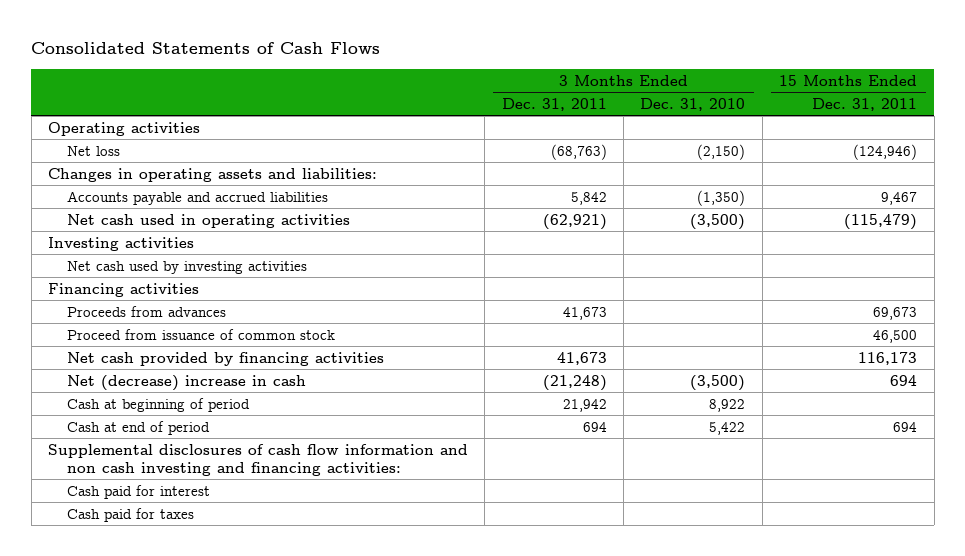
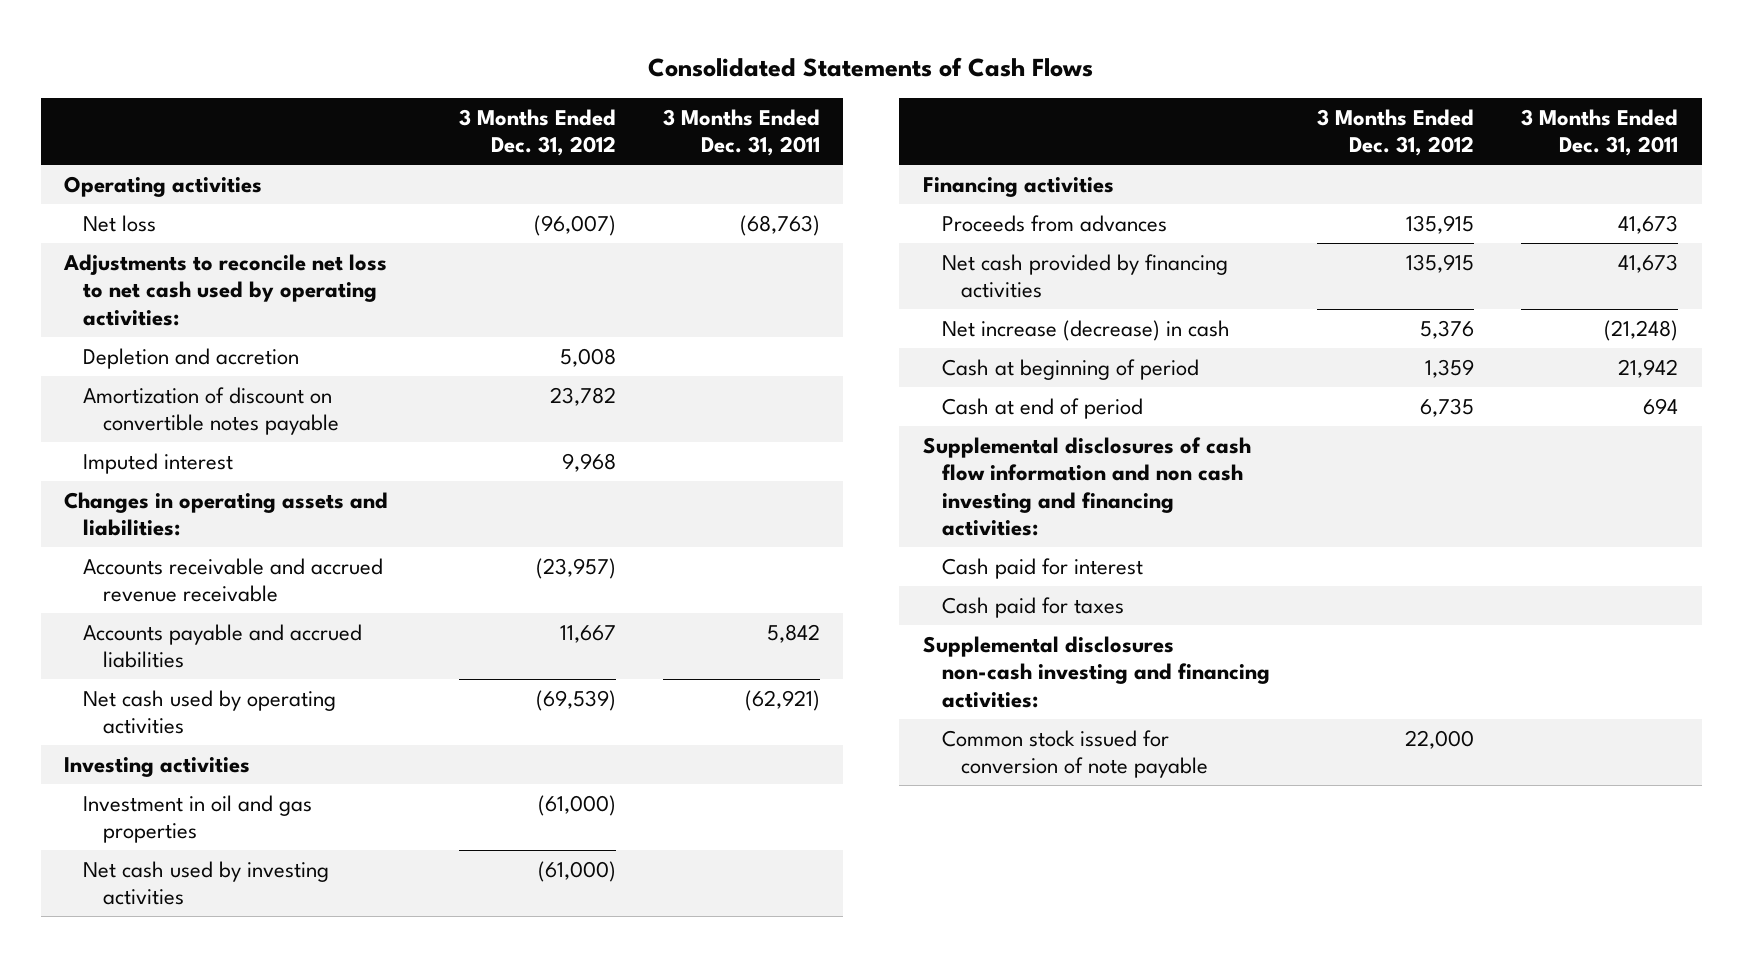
- | 3 Months Ended Dec. 31, 2011 | 3 Months Ended Dec. 31, 2010 | 15 Months Ended Dec. 31, 2011
+ | 3 Months Ended Dec. 31, 2012 | 3 Months Ended Dec. 31, 2011
+ Adjustments to reconcile net loss to net cash used by operating activities:
+ Depletion and accretion | 5,008 |
+ Amortization of discount on convertible notes payable | 23,782 |
+ Imputed interest | 9,968 |
+ Accounts receivable and accrued revenue receivable | (23,957) |
- Net cash used in operating activities | (62,921) | (3,500) | (115,479)
+ Net cash used by operating activities | (69,539) | (62,921)
+ Investment in oil and gas properties | (61,000) |
- Proceed from issuance of common stock | | | 46,500
- Net (decrease) increase in cash | (21,248) | (3,500) | 694
+ Net increase (decrease) in cash | 5,376 | (21,248)
+ Supplemental disclosures non-cash investing and financing activities:
+ Common stock issued for conversion of note payable | 22,000 |

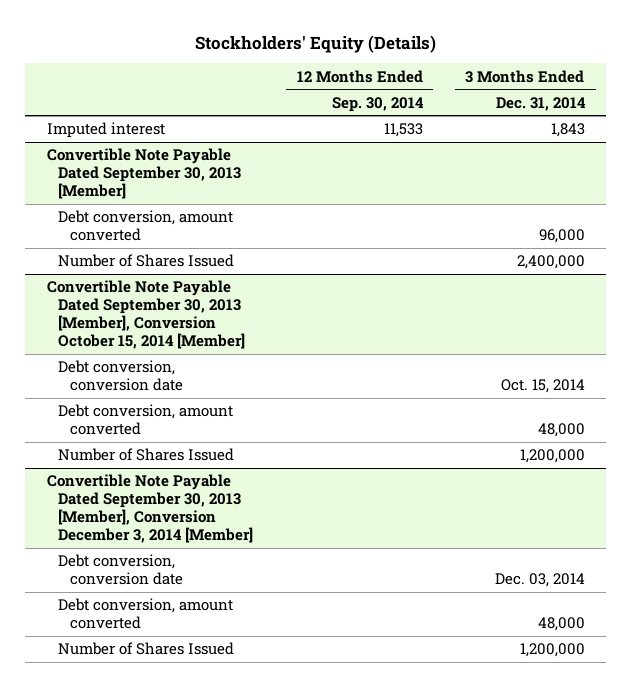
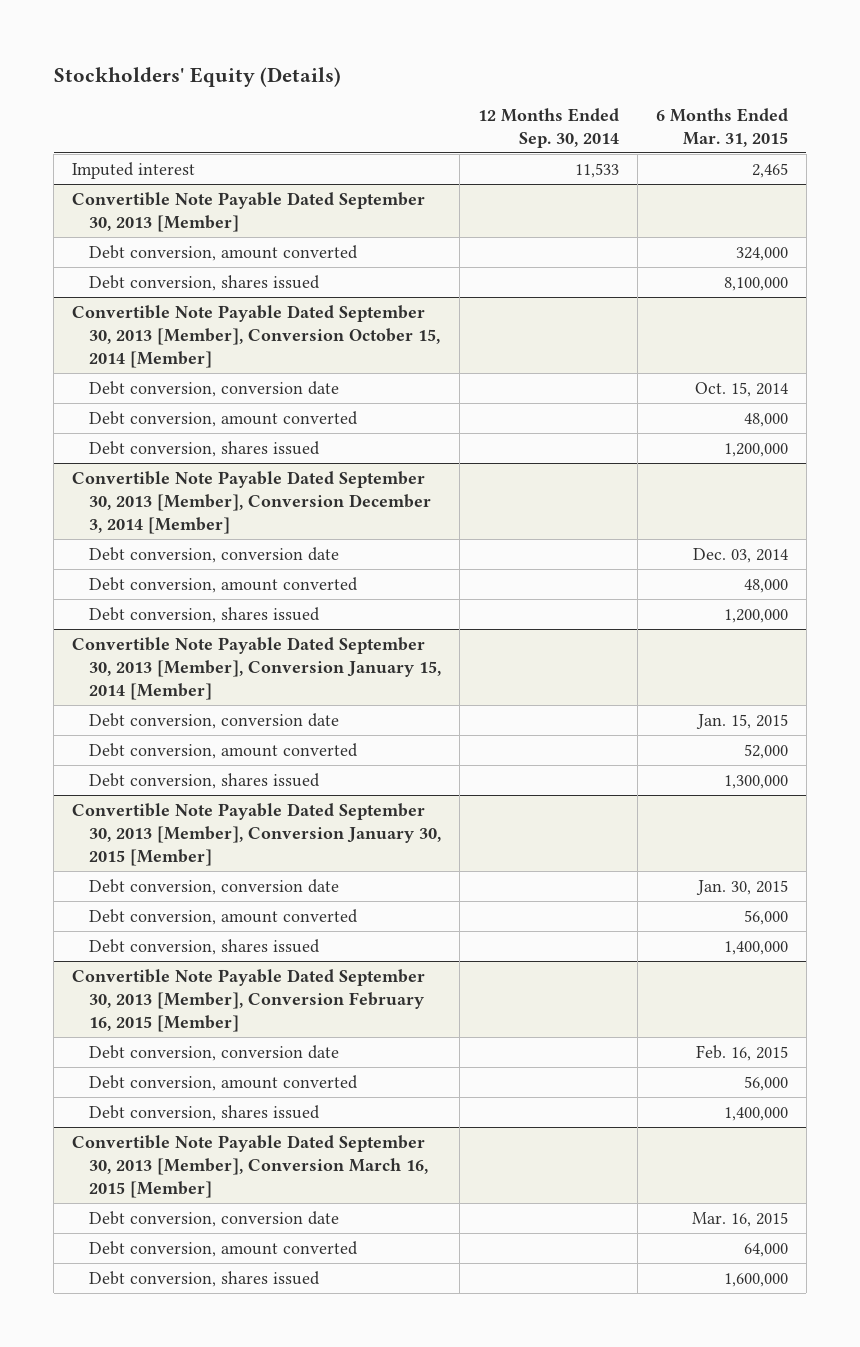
- | 12 Months Ended Sep. 30, 2014 | 3 Months Ended Dec. 31, 2014
+ | 12 Months Ended Sep. 30, 2014 | 6 Months Ended Mar. 31, 2015
@ Convertible Note Payable Dated September 30, 2013 [Member]
- Number of Shares Issued | | 2,400,000
+ Debt conversion, shares issued | | 8,100,000
@ Convertible Note Payable Dated September 30, 2013 [Member], Conversion October 15, 2014 [Member]
- Number of Shares Issued | | 1,200,000
+ Debt conversion, shares issued | | 1,200,000
@ Convertible Note Payable Dated September 30, 2013 [Member], Conversion December 3, 2014 [Member]
- Number of Shares Issued | | 1,200,000
+ Debt conversion, shares issued | | 1,200,000
+ Convertible Note Payable Dated September 30, 2013 [Member], Conversion January 15, 2014 [Member]
+ Debt conversion, conversion date | | Jan. 15, 2015
+ Debt conversion, amount converted | | 52,000
+ Debt conversion, shares issued | | 1,300,000
+ Convertible Note Payable Dated September 30, 2013 [Member], Conversion January 30, 2015 [Member]
+ Debt conversion, conversion date | | Jan. 30, 2015
+ Debt conversion, amount converted | | 56,000
+ Debt conversion, shares issued | | 1,400,000
+ Convertible Note Payable Dated September 30, 2013 [Member], Conversion February 16, 2015 [Member]
+ Debt conversion, conversion date | | Feb. 16, 2015
+ Debt conversion, amount converted | | 56,000
+ Debt conversion, shares issued | | 1,400,000
+ Convertible Note Payable Dated September 30, 2013 [Member], Conversion March 16, 2015 [Member]
+ Debt conversion, conversion date | | Mar. 16, 2015
+ Debt conversion, amount converted | | 64,000
+ Debt conversion, shares issued | | 1,600,000

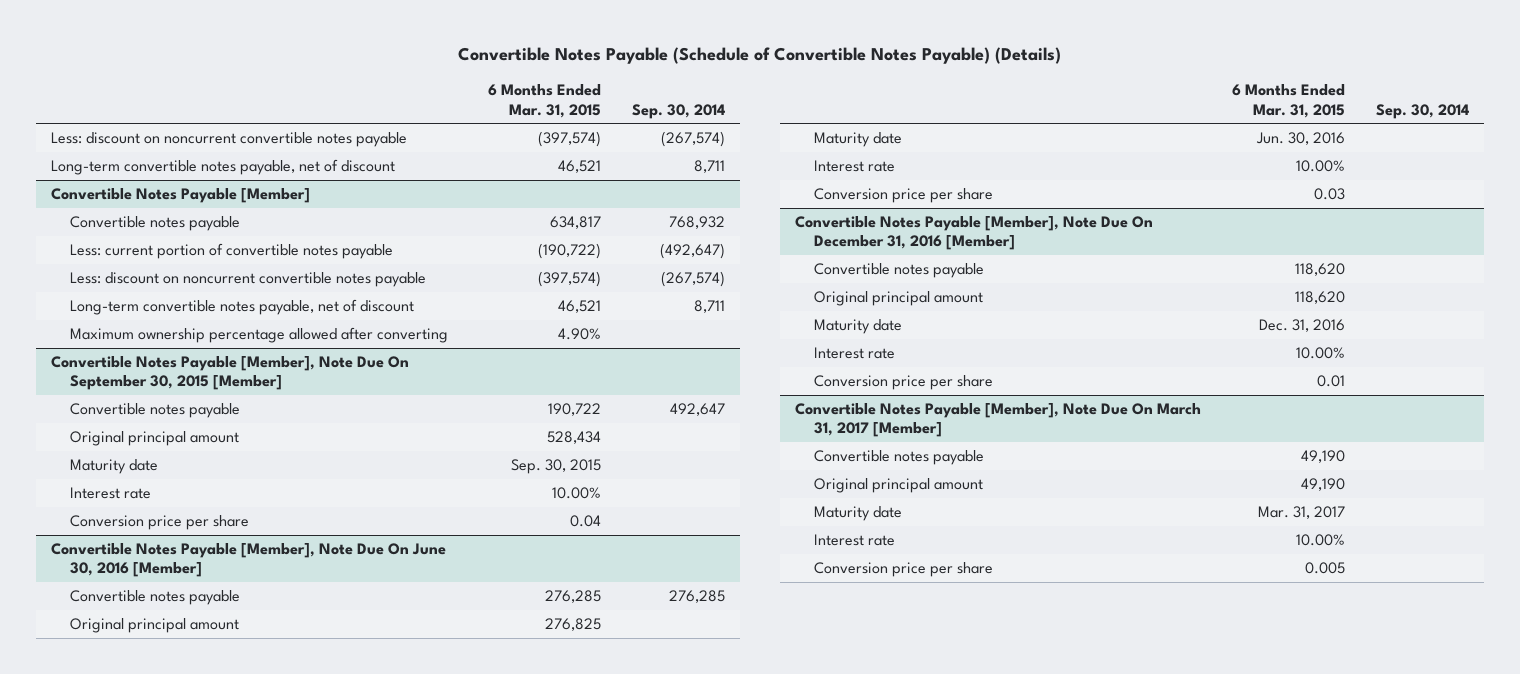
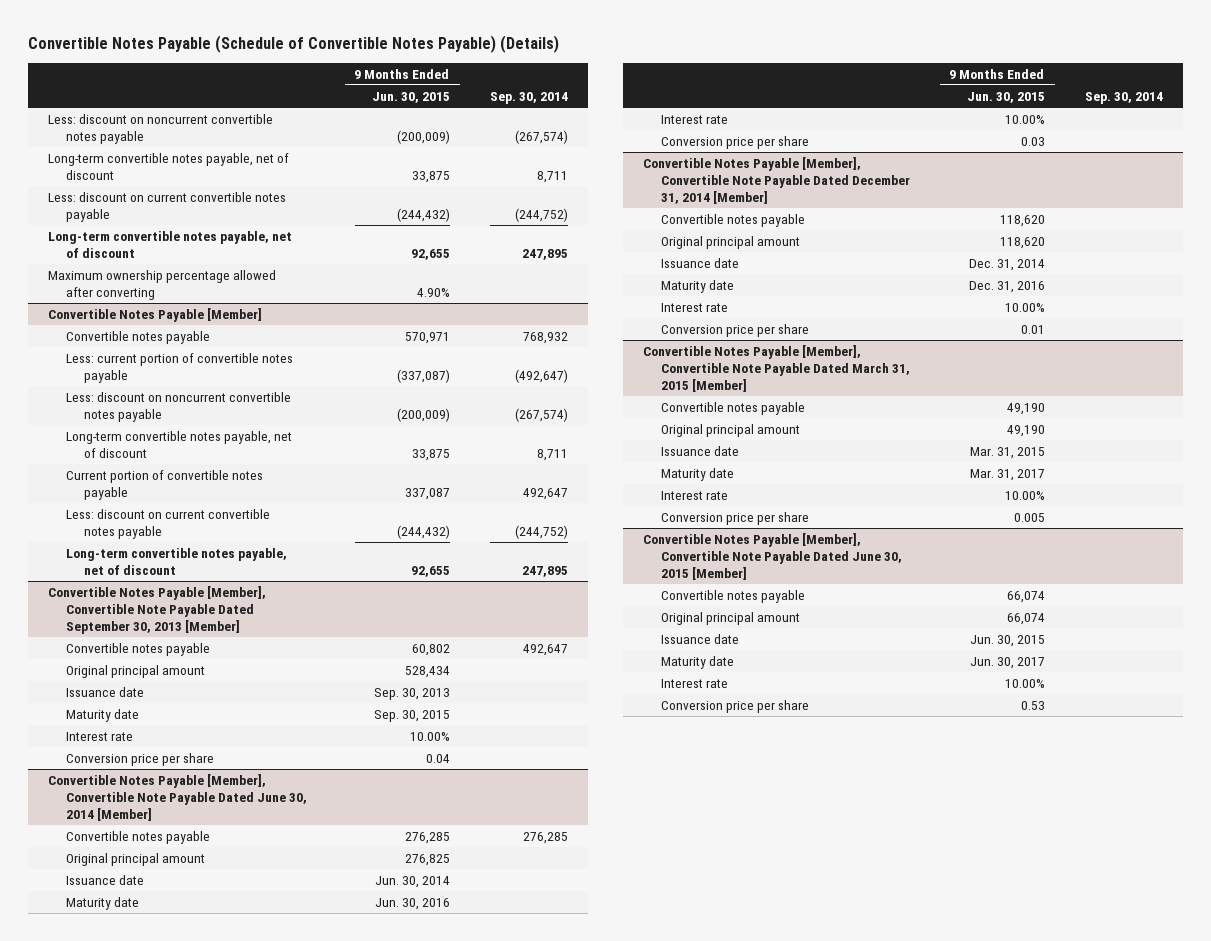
- | 6 Months Ended Mar. 31, 2015 | Sep. 30, 2014
+ | 9 Months Ended Jun. 30, 2015 | Sep. 30, 2014
+ Less: discount on current convertible notes payable | (244,432) | (244,752)
+ Long-term convertible notes payable, net of discount | 92,655 | 247,895
+ Maximum ownership percentage allowed after converting | 4.90% |
@ Convertible Notes Payable [Member]
- Maximum ownership percentage allowed after converting | 4.90% |
- Convertible Notes Payable [Member], Note Due On September 30, 2015 [Member]
@ Convertible Notes Payable [Member]
+ Current portion of convertible notes payable | 337,087 | 492,647
+ Less: discount on current convertible notes payable | (244,432) | (244,752)
+ Long-term convertible notes payable, net of discount | 92,655 | 247,895
+ Convertible Notes Payable [Member], Convertible Note Payable Dated September 30, 2013 [Member]
+ Issuance date | Sep. 30, 2013 |
- Convertible Notes Payable [Member], Note Due On June 30, 2016 [Member]
+ Convertible Notes Payable [Member], Convertible Note Payable Dated June 30, 2014 [Member]
+ Issuance date | Jun. 30, 2014 |
- Convertible Notes Payable [Member], Note Due On December 31, 2016 [Member]
+ Convertible Notes Payable [Member], Convertible Note Payable Dated December 31, 2014 [Member]
+ Issuance date | Dec. 31, 2014 |
- Convertible Notes Payable [Member], Note Due On March 31, 2017 [Member]
+ Convertible Notes Payable [Member], Convertible Note Payable Dated March 31, 2015 [Member]
+ Issuance date | Mar. 31, 2015 |
+ Convertible Notes Payable [Member], Convertible Note Payable Dated June 30, 2015 [Member]
+ Convertible notes payable | 66,074 |
+ Original principal amount | 66,074 |
+ Issuance date | Jun. 30, 2015 |
+ Maturity date | Jun. 30, 2017 |
+ Interest rate | 10.00% |
+ Conversion price per share | 0.53 |

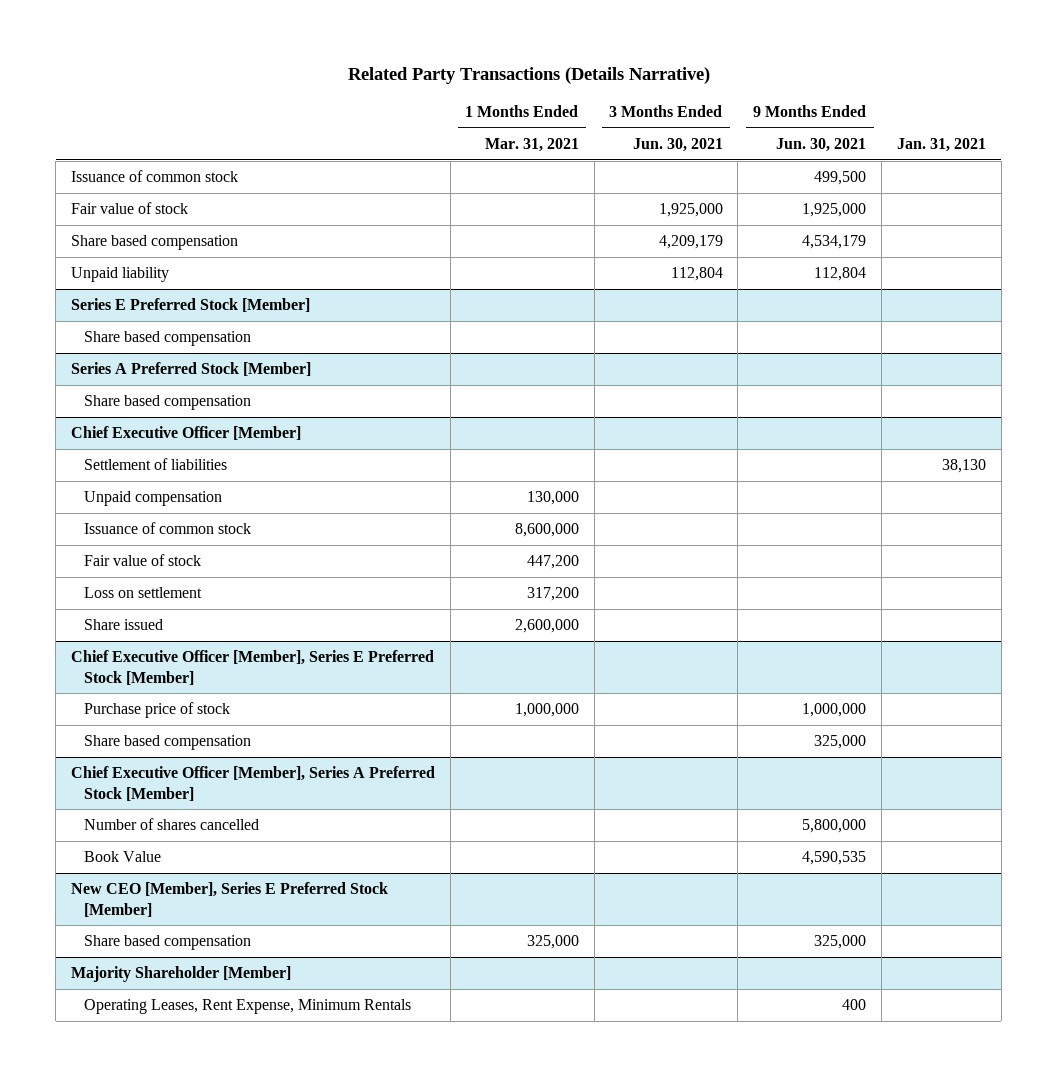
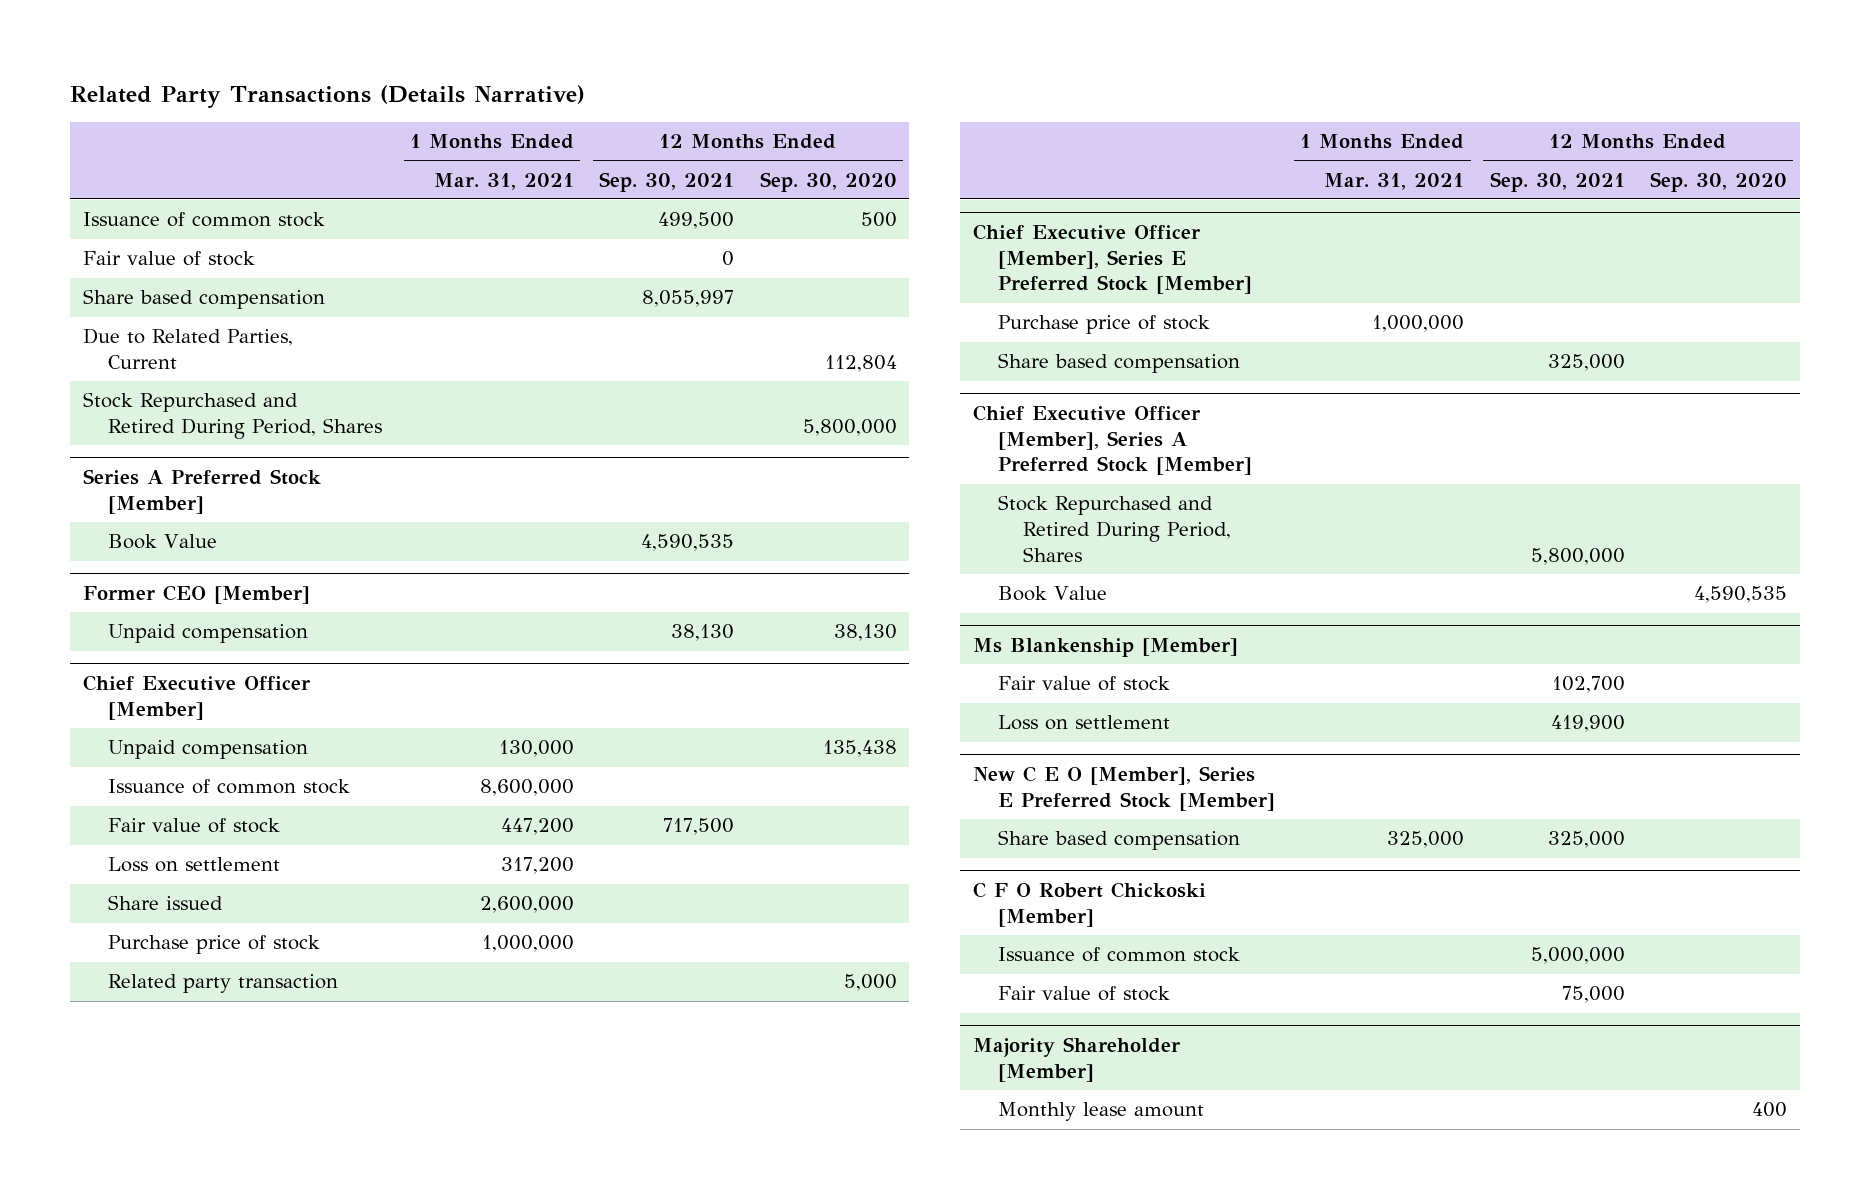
- | 1 Months Ended Mar. 31, 2021 | 3 Months Ended Jun. 30, 2021 | 9 Months Ended Jun. 30, 2021 | Jan. 31, 2021
+ | 1 Months Ended Mar. 31, 2021 | 12 Months Ended Sep. 30, 2021 | 12 Months Ended Sep. 30, 2020
- Unpaid liability | | 112,804 | 112,804 |
- Series E Preferred Stock [Member]
- Share based compensation
+ Due to Related Parties, Current | | | 112,804
+ Stock Repurchased and Retired During Period, Shares | | | 5,800,000
@ Series A Preferred Stock [Member]
- Share based compensation
+ Book Value | | 4,590,535 |
+ Former CEO [Member]
+ Unpaid compensation | | 38,130 | 38,130
@ Chief Executive Officer [Member]
- Settlement of liabilities | | | | 38,130
+ Purchase price of stock | 1,000,000 | |
+ Related party transaction | | | 5,000
@ Chief Executive Officer [Member], Series A Preferred Stock [Member]
- Number of shares cancelled | | | 5,800,000 |
+ Stock Repurchased and Retired During Period, Shares | | 5,800,000 |
- New CEO [Member], Series E Preferred Stock [Member]
+ Ms Blankenship [Member]
+ Fair value of stock | | 102,700 |
+ Loss on settlement | | 419,900 |
+ New C E O [Member], Series E Preferred Stock [Member]
+ C F O Robert Chickoski [Member]
+ Issuance of common stock | | 5,000,000 |
+ Fair value of stock | | 75,000 |
@ Majority Shareholder [Member]
- Operating Leases, Rent Expense, Minimum Rentals | | | 400 |
+ Monthly lease amount | | | 400

